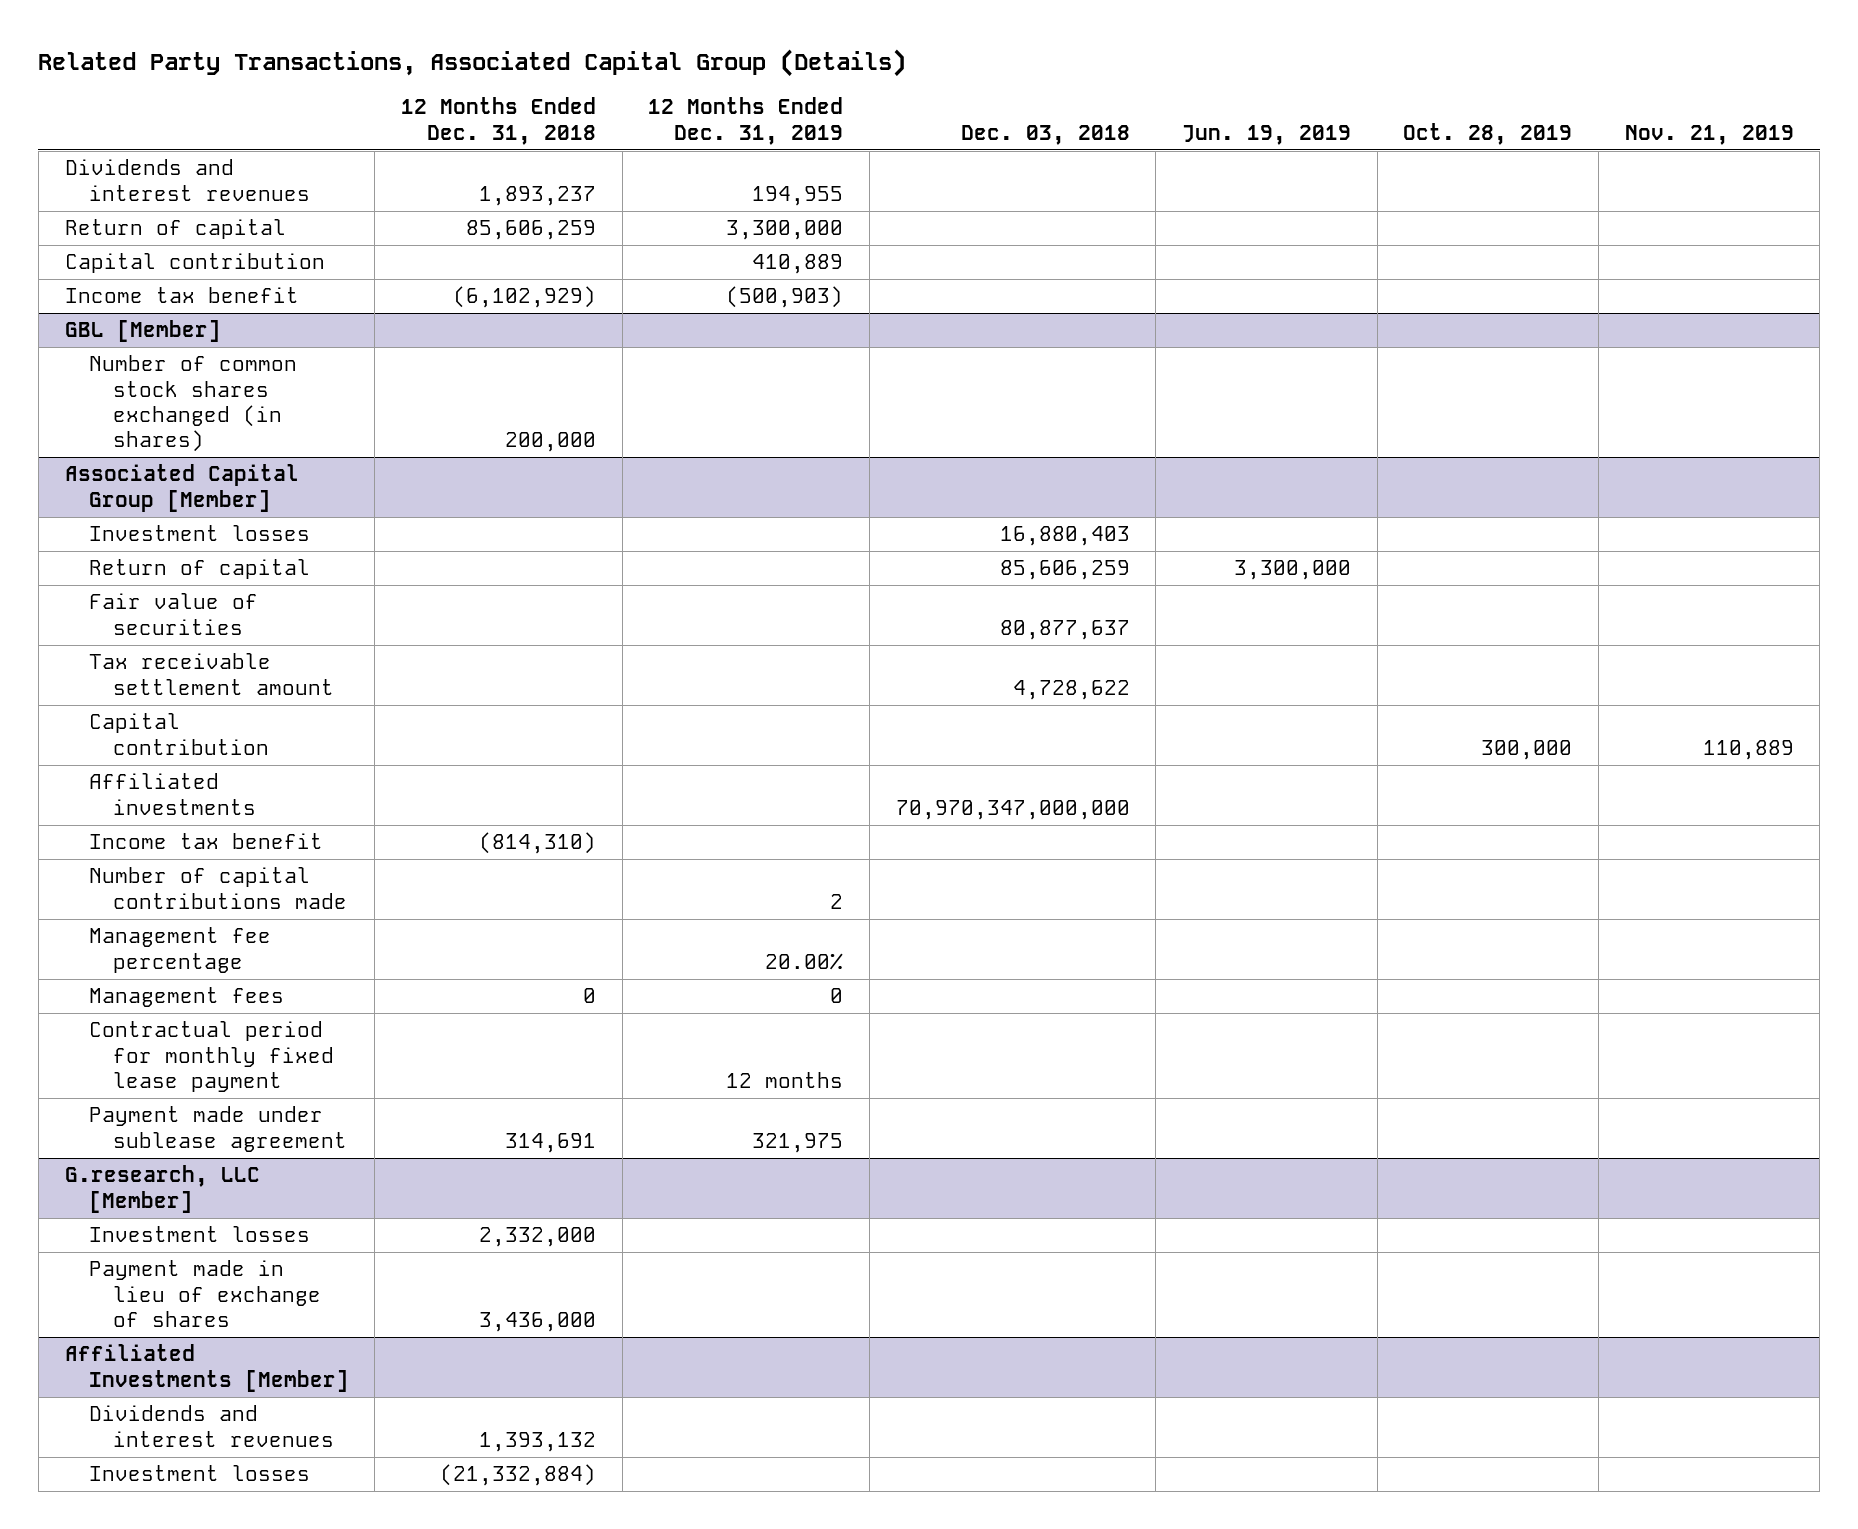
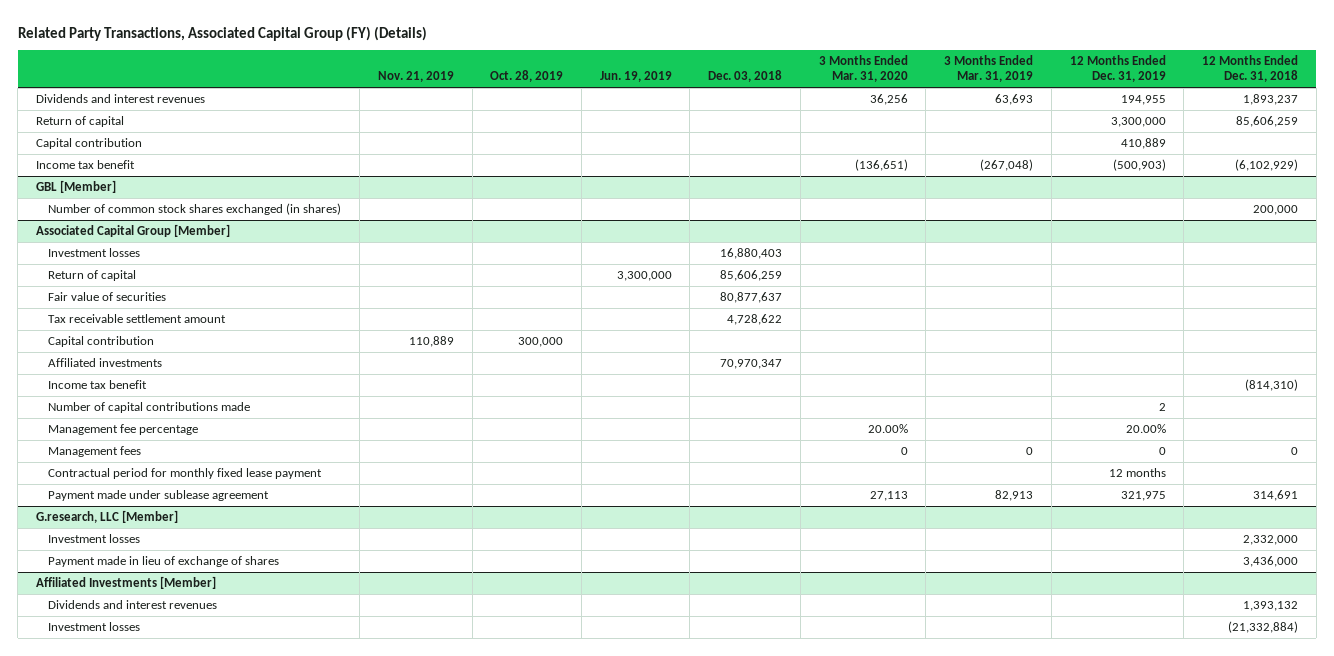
- Related Party Transactions, Associated Capital Group (Details)
+ Related Party Transactions, Associated Capital Group (FY) (Details)
- | 12 Months Ended Dec. 31, 2018 | 12 Months Ended Dec. 31, 2019 | Dec. 03, 2018 | Jun. 19, 2019 | Oct. 28, 2019 | Nov. 21, 2019
+ | Nov. 21, 2019 | Oct. 28, 2019 | Jun. 19, 2019 | Dec. 03, 2018 | 3 Months Ended Mar. 31, 2020 | 3 Months Ended Mar. 31, 2019 | 12 Months Ended Dec. 31, 2019 | 12 Months Ended Dec. 31, 2018
@ Associated Capital Group [Member]
- Affiliated investments | | | 70,970,347,000,000 | | |
+ Affiliated investments | | | | 70,970,347 | | | |

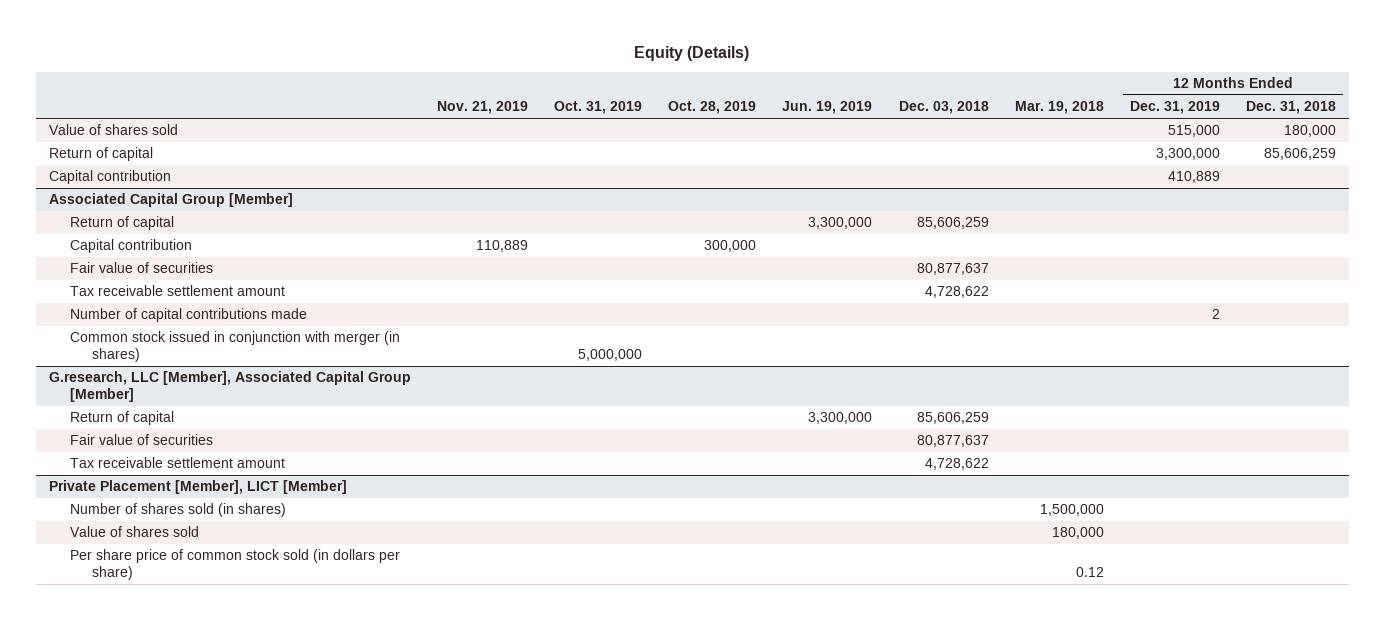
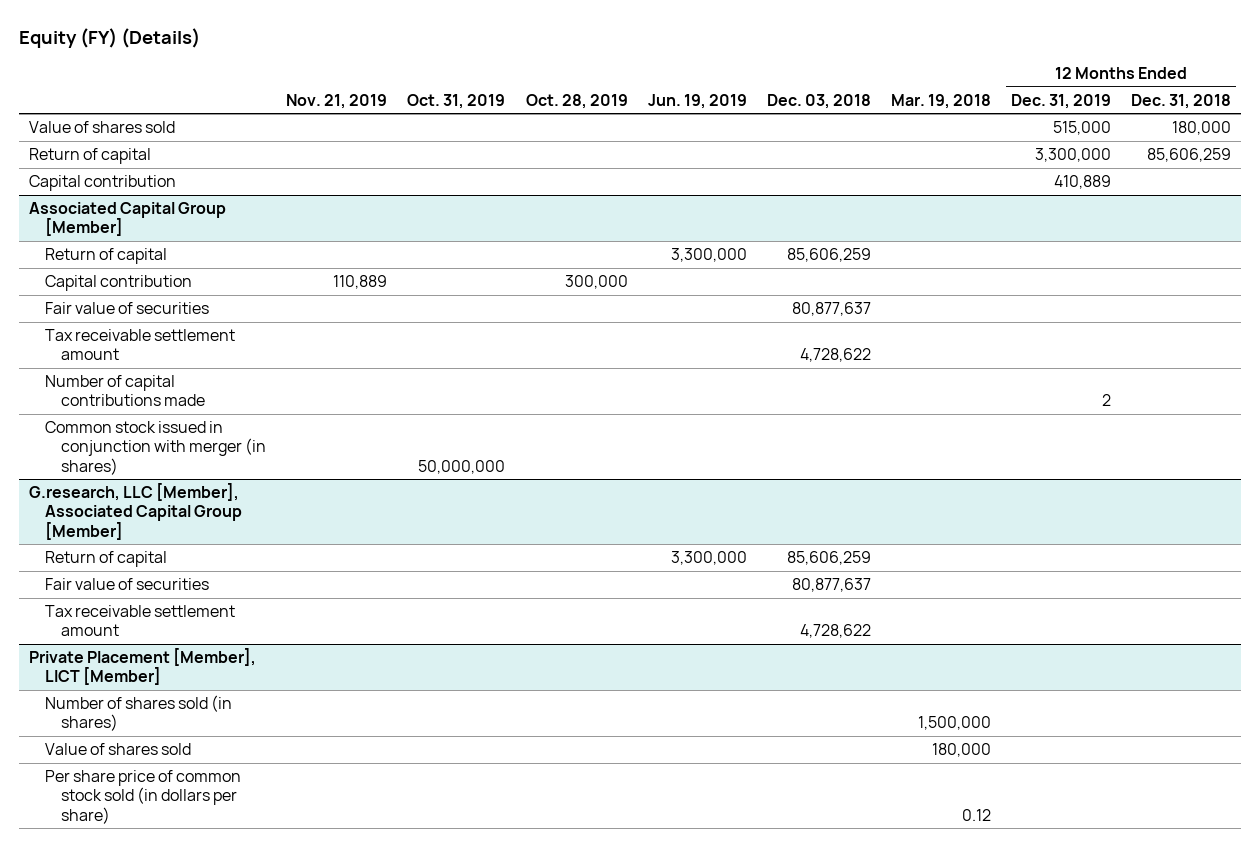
- Equity (Details)
+ Equity (FY) (Details)
@ Associated Capital Group [Member]
- Common stock issued in conjunction with merger (in shares) | | 5,000,000 | | | | | |
+ Common stock issued in conjunction with merger (in shares) | | 50,000,000 | | | | | |

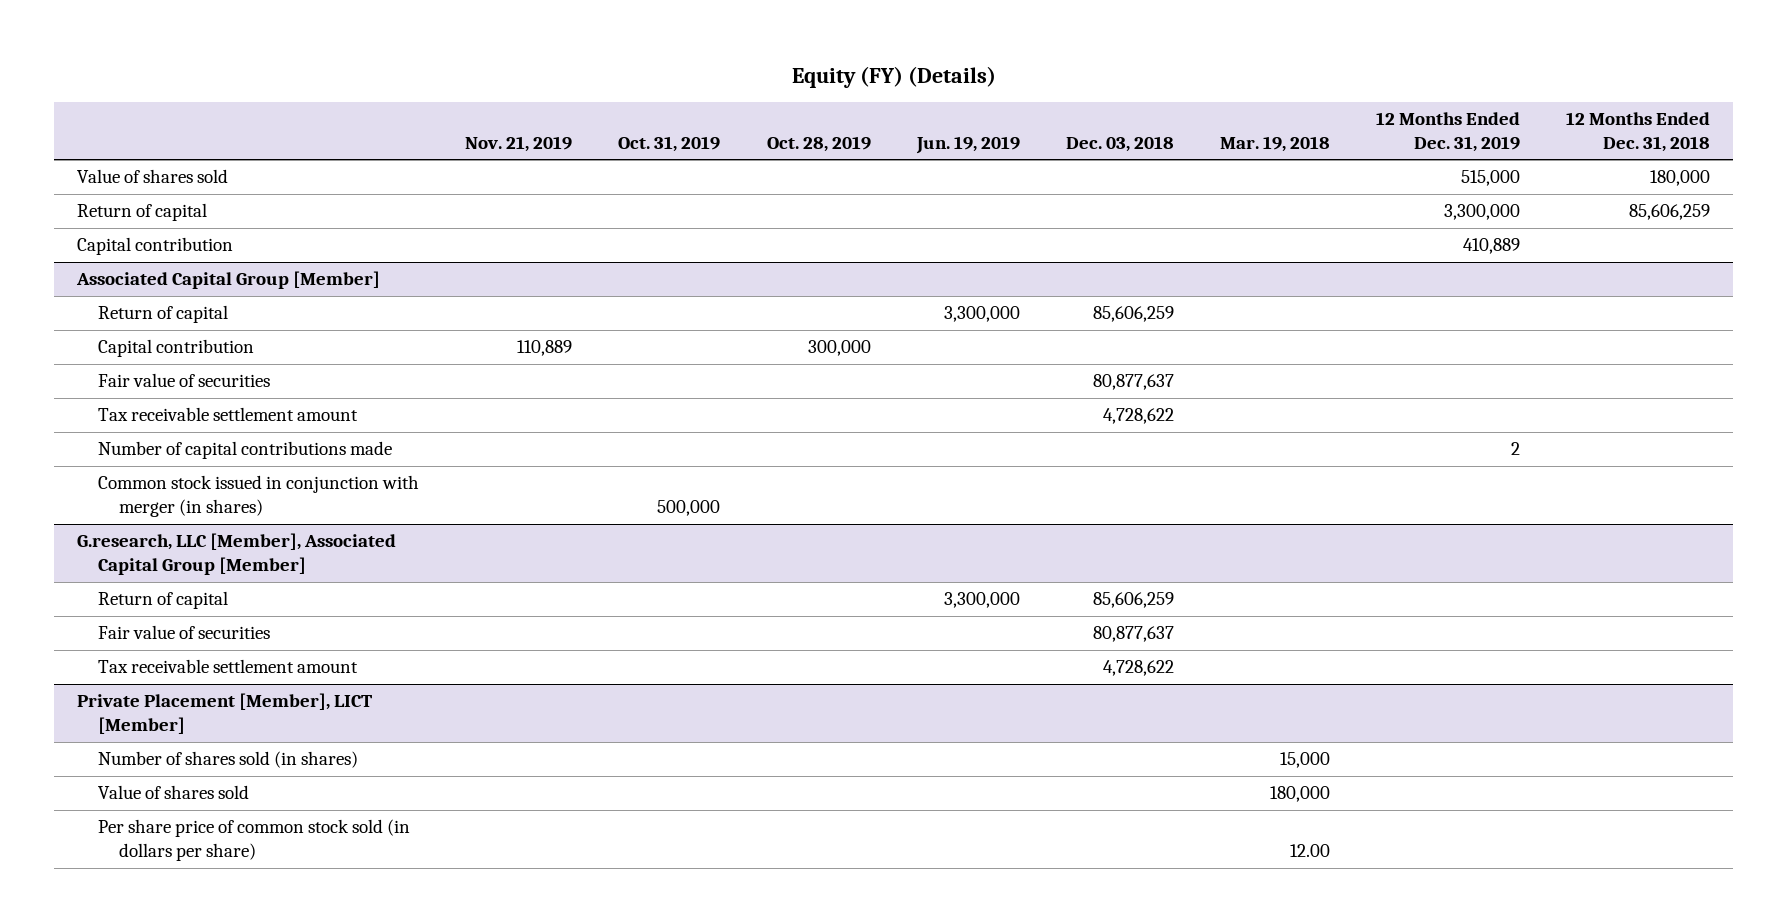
@ Associated Capital Group [Member]
- Common stock issued in conjunction with merger (in shares) | | 50,000,000 | | | | | |
+ Common stock issued in conjunction with merger (in shares) | | 500,000 | | | | | |
@ Private Placement [Member], LICT [Member]
- Number of shares sold (in shares) | | | | | | 1,500,000 | |
+ Number of shares sold (in shares) | | | | | | 15,000 | |
- Per share price of common stock sold (in dollars per share) | | | | | | 0.12 | |
+ Per share price of common stock sold (in dollars per share) | | | | | | 12.00 | |

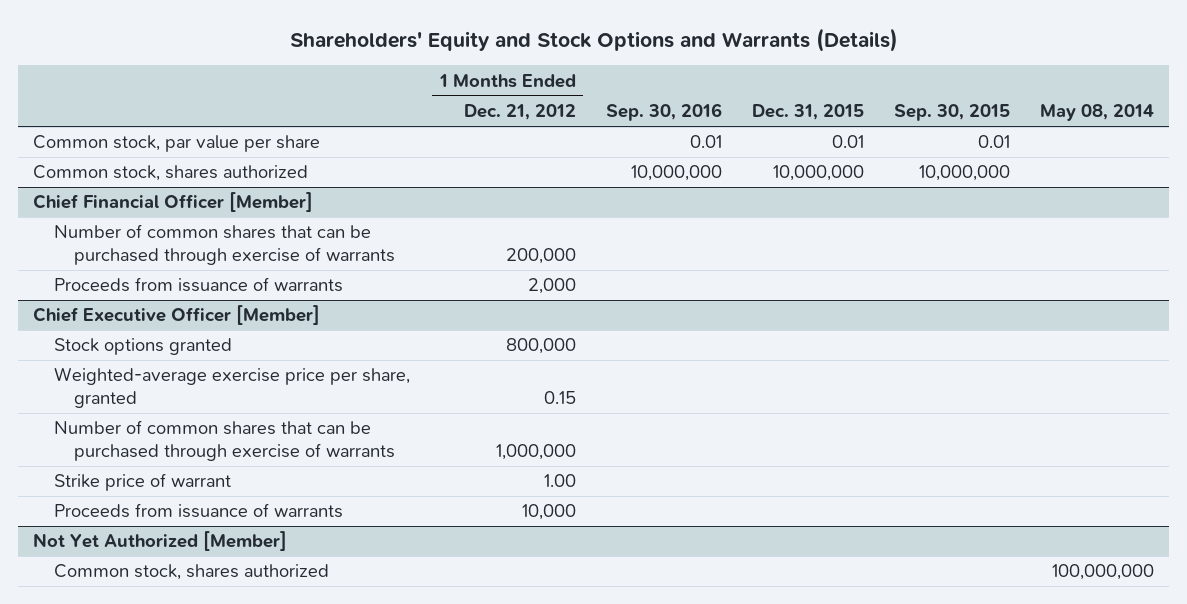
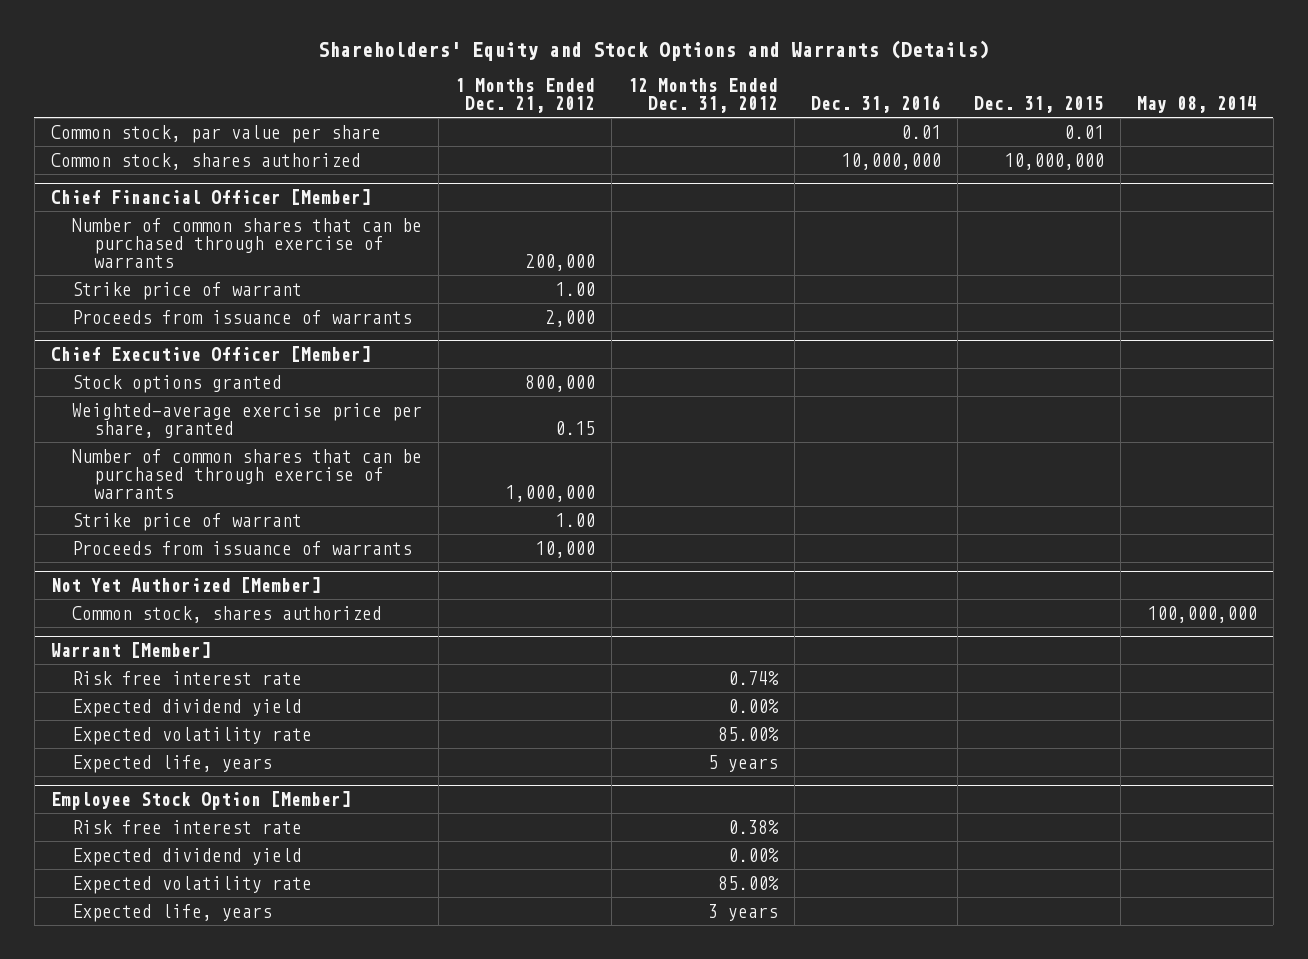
- | 1 Months Ended Dec. 21, 2012 | Sep. 30, 2016 | Dec. 31, 2015 | Sep. 30, 2015 | May 08, 2014
+ | 1 Months Ended Dec. 21, 2012 | 12 Months Ended Dec. 31, 2012 | Dec. 31, 2016 | Dec. 31, 2015 | May 08, 2014
@ Chief Financial Officer [Member]
+ Strike price of warrant | 1.00 | | | |
+ Warrant [Member]
+ Risk free interest rate | | 0.74% | | |
+ Expected dividend yield | | 0.00% | | |
+ Expected volatility rate | | 85.00% | | |
+ Expected life, years | | 5 years | | |
+ Employee Stock Option [Member]
+ Risk free interest rate | | 0.38% | | |
+ Expected dividend yield | | 0.00% | | |
+ Expected volatility rate | | 85.00% | | |
+ Expected life, years | | 3 years | | |

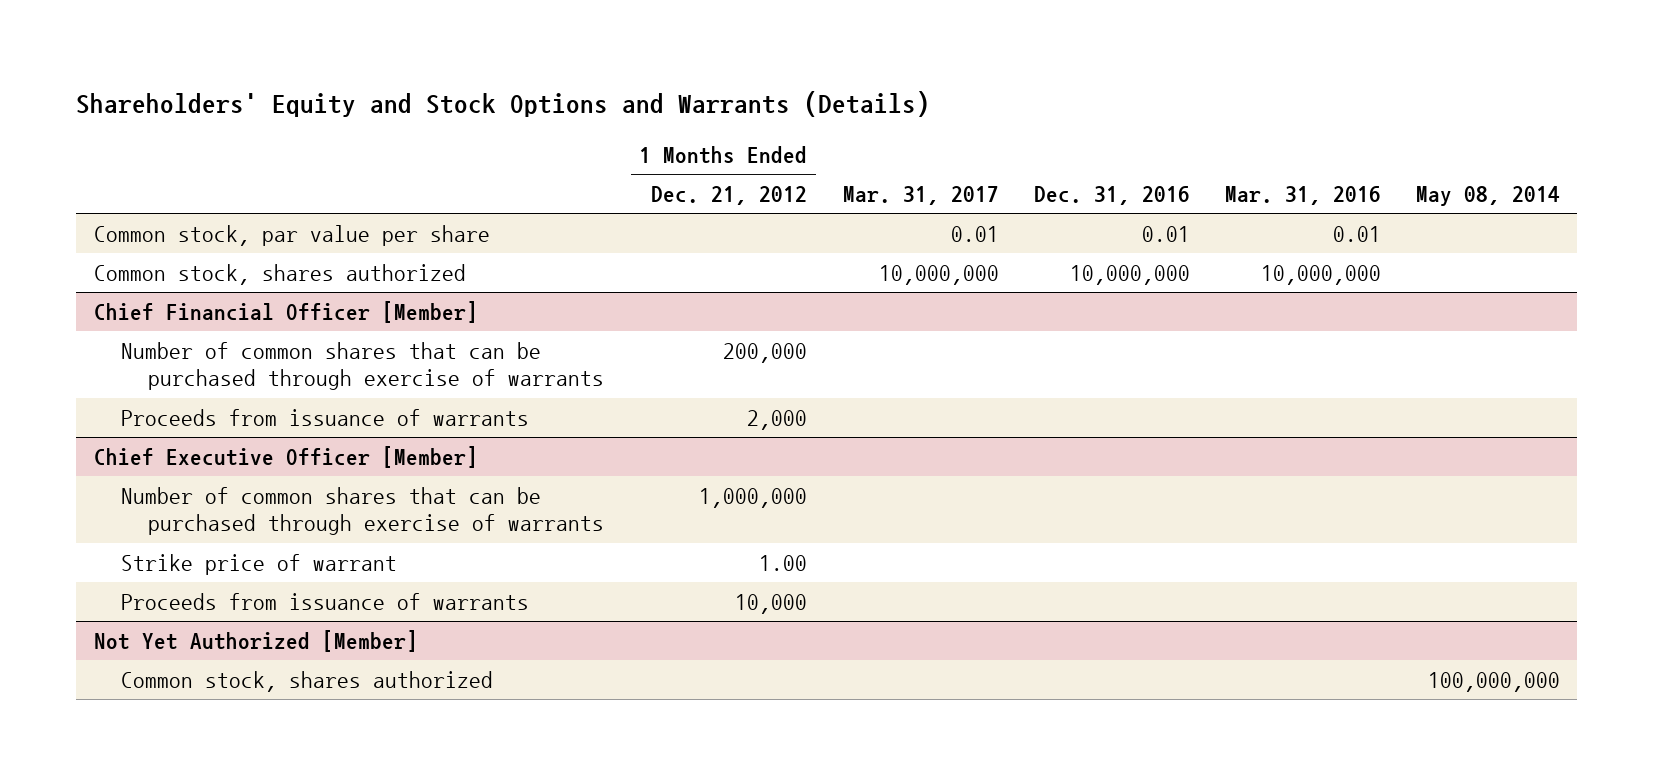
- | 1 Months Ended Dec. 21, 2012 | 12 Months Ended Dec. 31, 2012 | Dec. 31, 2016 | Dec. 31, 2015 | May 08, 2014
+ | 1 Months Ended Dec. 21, 2012 | Mar. 31, 2017 | Dec. 31, 2016 | Mar. 31, 2016 | May 08, 2014
@ Chief Financial Officer [Member]
- Strike price of warrant | 1.00 | | | |
@ Chief Executive Officer [Member]
- Stock options granted | 800,000 | | | |
- Weighted-average exercise price per share, granted | 0.15 | | | |
- Warrant [Member]
- Risk free interest rate | | 0.74% | | |
- Expected dividend yield | | 0.00% | | |
- Expected volatility rate | | 85.00% | | |
- Expected life, years | | 5 years | | |
- Employee Stock Option [Member]
- Risk free interest rate | | 0.38% | | |
- Expected dividend yield | | 0.00% | | |
- Expected volatility rate | | 85.00% | | |
- Expected life, years | | 3 years | | |

